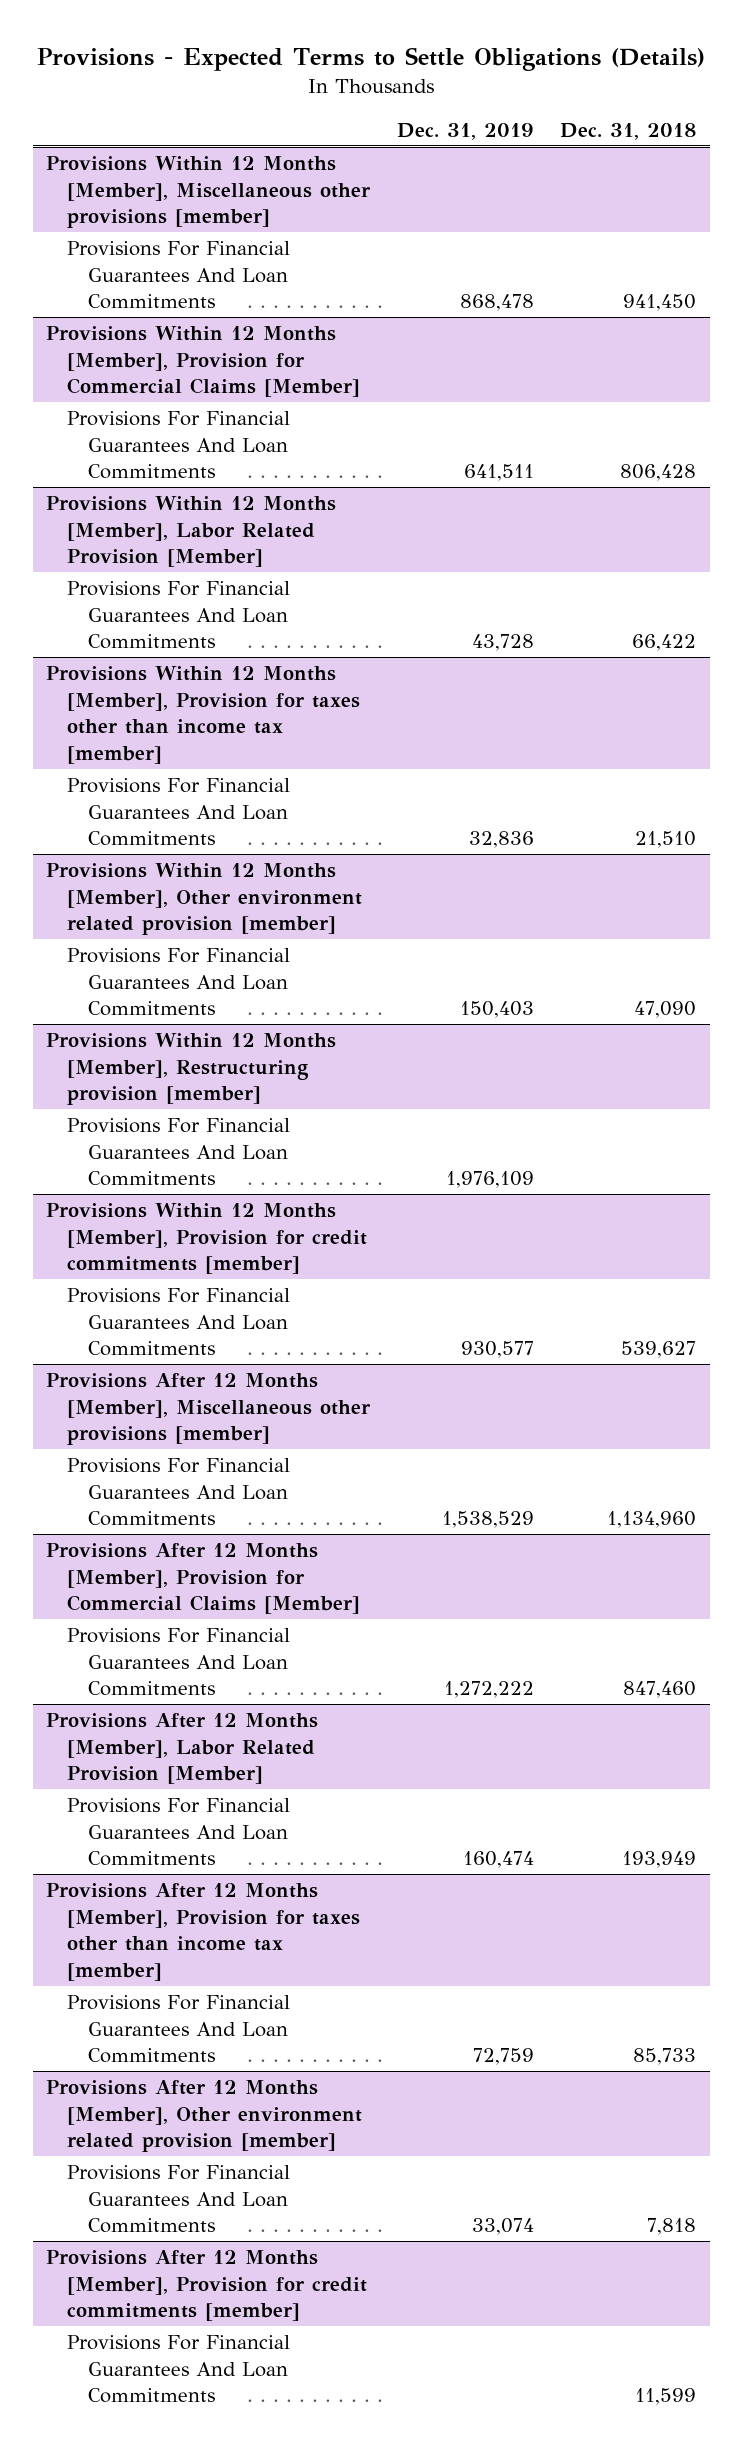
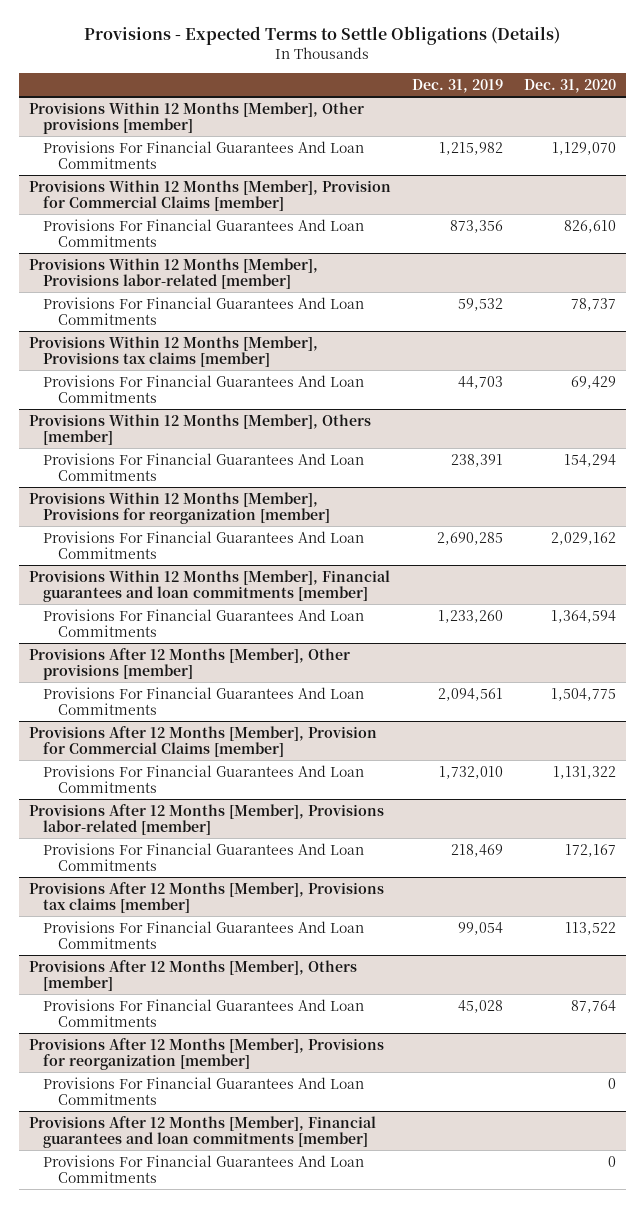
- | Dec. 31, 2019 | Dec. 31, 2018
+ | Dec. 31, 2019 | Dec. 31, 2020
- Provisions Within 12 Months [Member], Miscellaneous other provisions [member]
- Provisions For Financial Guarantees And Loan Commitments | 868,478 | 941,450
- Provisions Within 12 Months [Member], Provision for Commercial Claims [Member]
- Provisions For Financial Guarantees And Loan Commitments | 641,511 | 806,428
- Provisions Within 12 Months [Member], Labor Related Provision [Member]
- Provisions For Financial Guarantees And Loan Commitments | 43,728 | 66,422
- Provisions Within 12 Months [Member], Provision for taxes other than income tax [member]
- Provisions For Financial Guarantees And Loan Commitments | 32,836 | 21,510
- Provisions Within 12 Months [Member], Other environment related provision [member]
- Provisions For Financial Guarantees And Loan Commitments | 150,403 | 47,090
- Provisions Within 12 Months [Member], Restructuring provision [member]
- Provisions For Financial Guarantees And Loan Commitments | 1,976,109 |
- Provisions Within 12 Months [Member], Provision for credit commitments [member]
- Provisions For Financial Guarantees And Loan Commitments | 930,577 | 539,627
- Provisions After 12 Months [Member], Miscellaneous other provisions [member]
- Provisions For Financial Guarantees And Loan Commitments | 1,538,529 | 1,134,960
- Provisions After 12 Months [Member], Provision for Commercial Claims [Member]
- Provisions For Financial Guarantees And Loan Commitments | 1,272,222 | 847,460
- Provisions After 12 Months [Member], Labor Related Provision [Member]
- Provisions For Financial Guarantees And Loan Commitments | 160,474 | 193,949
- Provisions After 12 Months [Member], Provision for taxes other than income tax [member]
- Provisions For Financial Guarantees And Loan Commitments | 72,759 | 85,733
- Provisions After 12 Months [Member], Other environment related provision [member]
- Provisions For Financial Guarantees And Loan Commitments | 33,074 | 7,818
- Provisions After 12 Months [Member], Provision for credit commitments [member]
+ Provisions Within 12 Months [Member], Other provisions [member]
+ Provisions For Financial Guarantees And Loan Commitments | 1,215,982 | 1,129,070
+ Provisions Within 12 Months [Member], Provision for Commercial Claims [member]
+ Provisions For Financial Guarantees And Loan Commitments | 873,356 | 826,610
+ Provisions Within 12 Months [Member], Provisions labor-related [member]
+ Provisions For Financial Guarantees And Loan Commitments | 59,532 | 78,737
+ Provisions Within 12 Months [Member], Provisions tax claims [member]
+ Provisions For Financial Guarantees And Loan Commitments | 44,703 | 69,429
+ Provisions Within 12 Months [Member], Others [member]
+ Provisions For Financial Guarantees And Loan Commitments | 238,391 | 154,294
+ Provisions Within 12 Months [Member], Provisions for reorganization [member]
+ Provisions For Financial Guarantees And Loan Commitments | 2,690,285 | 2,029,162
+ Provisions Within 12 Months [Member], Financial guarantees and loan commitments [member]
+ Provisions For Financial Guarantees And Loan Commitments | 1,233,260 | 1,364,594
+ Provisions After 12 Months [Member], Other provisions [member]
+ Provisions For Financial Guarantees And Loan Commitments | 2,094,561 | 1,504,775
+ Provisions After 12 Months [Member], Provision for Commercial Claims [member]
+ Provisions For Financial Guarantees And Loan Commitments | 1,732,010 | 1,131,322
+ Provisions After 12 Months [Member], Provisions labor-related [member]
+ Provisions For Financial Guarantees And Loan Commitments | 218,469 | 172,167
+ Provisions After 12 Months [Member], Provisions tax claims [member]
+ Provisions For Financial Guarantees And Loan Commitments | 99,054 | 113,522
+ Provisions After 12 Months [Member], Others [member]
+ Provisions For Financial Guarantees And Loan Commitments | 45,028 | 87,764
+ Provisions After 12 Months [Member], Provisions for reorganization [member]
+ Provisions After 12 Months [Member], Financial guarantees and loan commitments [member]
+ Provisions For Financial Guarantees And Loan Commitments | | 0

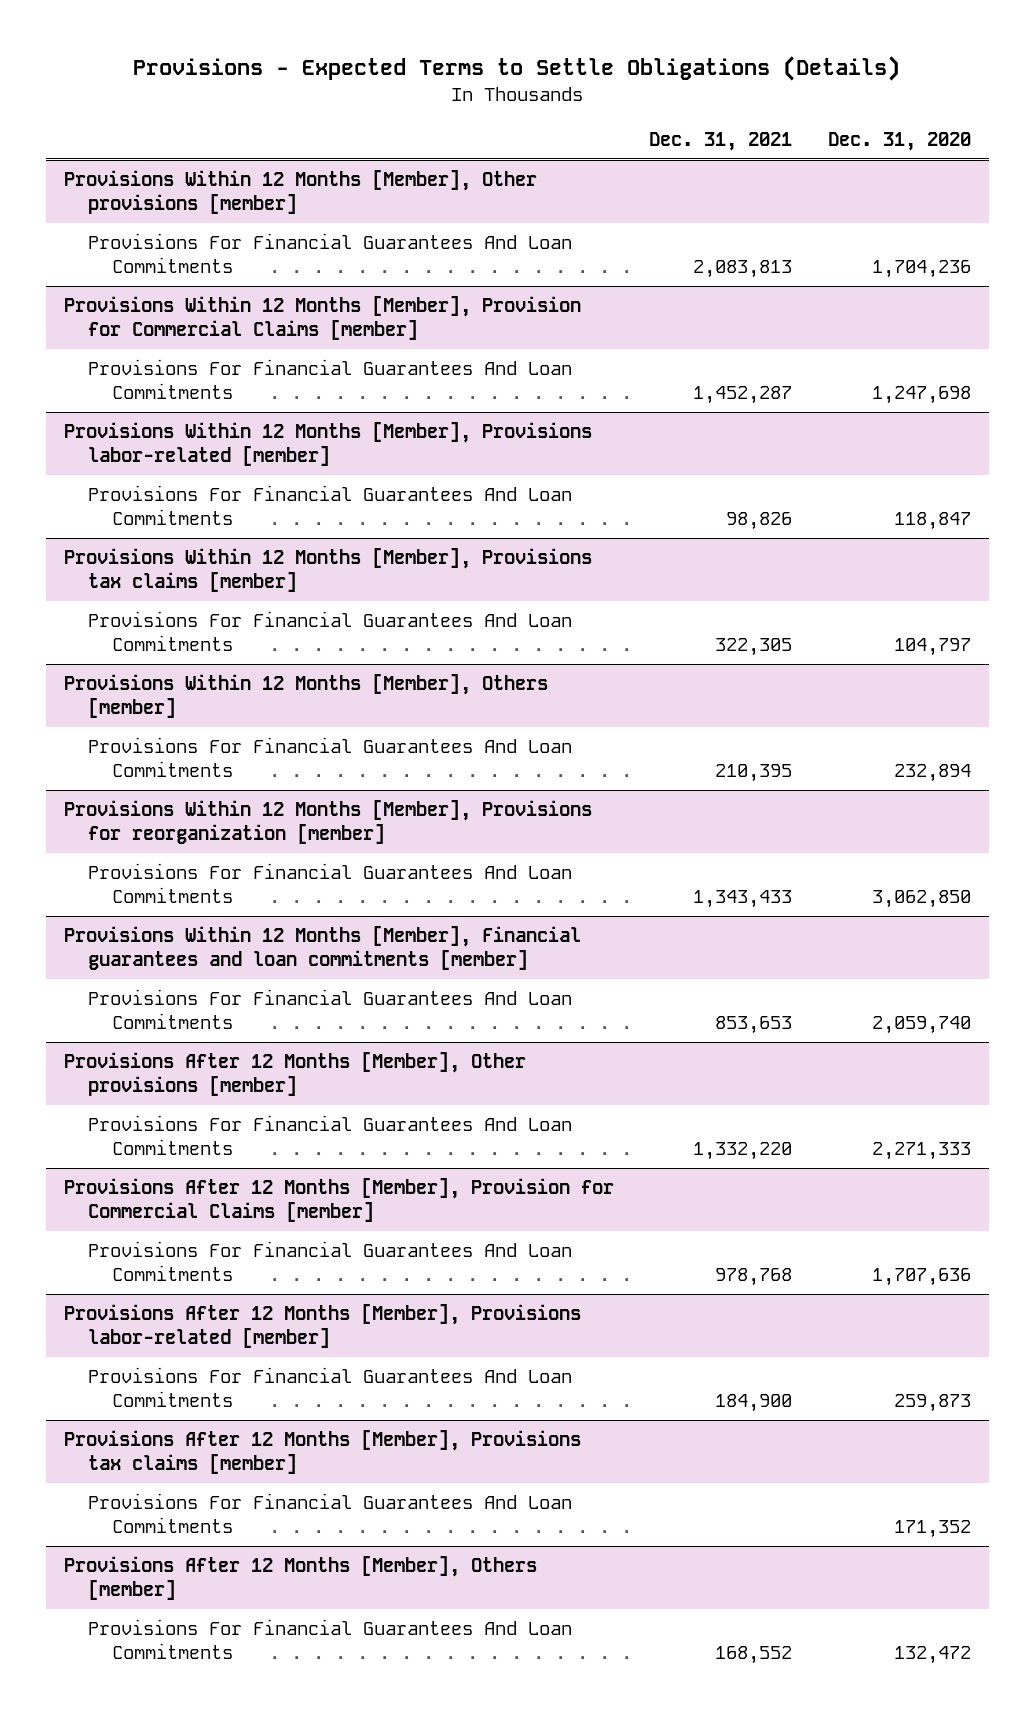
- | Dec. 31, 2019 | Dec. 31, 2020
+ | Dec. 31, 2021 | Dec. 31, 2020
@ Provisions Within 12 Months [Member], Other provisions [member]
- Provisions For Financial Guarantees And Loan Commitments | 1,215,982 | 1,129,070
+ Provisions For Financial Guarantees And Loan Commitments | 2,083,813 | 1,704,236
@ Provisions Within 12 Months [Member], Provision for Commercial Claims [member]
- Provisions For Financial Guarantees And Loan Commitments | 873,356 | 826,610
+ Provisions For Financial Guarantees And Loan Commitments | 1,452,287 | 1,247,698
@ Provisions Within 12 Months [Member], Provisions labor-related [member]
- Provisions For Financial Guarantees And Loan Commitments | 59,532 | 78,737
+ Provisions For Financial Guarantees And Loan Commitments | 98,826 | 118,847
@ Provisions Within 12 Months [Member], Provisions tax claims [member]
- Provisions For Financial Guarantees And Loan Commitments | 44,703 | 69,429
+ Provisions For Financial Guarantees And Loan Commitments | 322,305 | 104,797
@ Provisions Within 12 Months [Member], Others [member]
- Provisions For Financial Guarantees And Loan Commitments | 238,391 | 154,294
+ Provisions For Financial Guarantees And Loan Commitments | 210,395 | 232,894
@ Provisions Within 12 Months [Member], Provisions for reorganization [member]
- Provisions For Financial Guarantees And Loan Commitments | 2,690,285 | 2,029,162
+ Provisions For Financial Guarantees And Loan Commitments | 1,343,433 | 3,062,850
@ Provisions Within 12 Months [Member], Financial guarantees and loan commitments [member]
- Provisions For Financial Guarantees And Loan Commitments | 1,233,260 | 1,364,594
+ Provisions For Financial Guarantees And Loan Commitments | 853,653 | 2,059,740
@ Provisions After 12 Months [Member], Other provisions [member]
- Provisions For Financial Guarantees And Loan Commitments | 2,094,561 | 1,504,775
+ Provisions For Financial Guarantees And Loan Commitments | 1,332,220 | 2,271,333
@ Provisions After 12 Months [Member], Provision for Commercial Claims [member]
- Provisions For Financial Guarantees And Loan Commitments | 1,732,010 | 1,131,322
+ Provisions For Financial Guarantees And Loan Commitments | 978,768 | 1,707,636
@ Provisions After 12 Months [Member], Provisions labor-related [member]
- Provisions For Financial Guarantees And Loan Commitments | 218,469 | 172,167
+ Provisions For Financial Guarantees And Loan Commitments | 184,900 | 259,873
@ Provisions After 12 Months [Member], Provisions tax claims [member]
- Provisions For Financial Guarantees And Loan Commitments | 99,054 | 113,522
+ Provisions For Financial Guarantees And Loan Commitments | | 171,352
@ Provisions After 12 Months [Member], Others [member]
- Provisions For Financial Guarantees And Loan Commitments | 45,028 | 87,764
- Provisions After 12 Months [Member], Provisions for reorganization [member]
- Provisions For Financial Guarantees And Loan Commitments | | 0
- Provisions After 12 Months [Member], Financial guarantees and loan commitments [member]
- Provisions For Financial Guarantees And Loan Commitments | | 0
@ Provisions After 12 Months [Member], Others [member]
+ Provisions For Financial Guarantees And Loan Commitments | 168,552 | 132,472

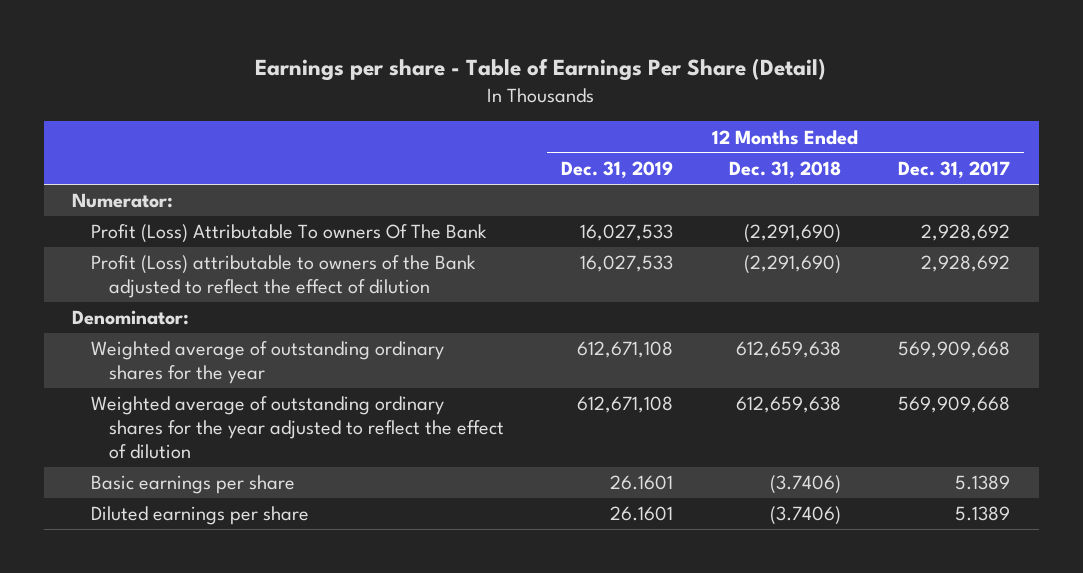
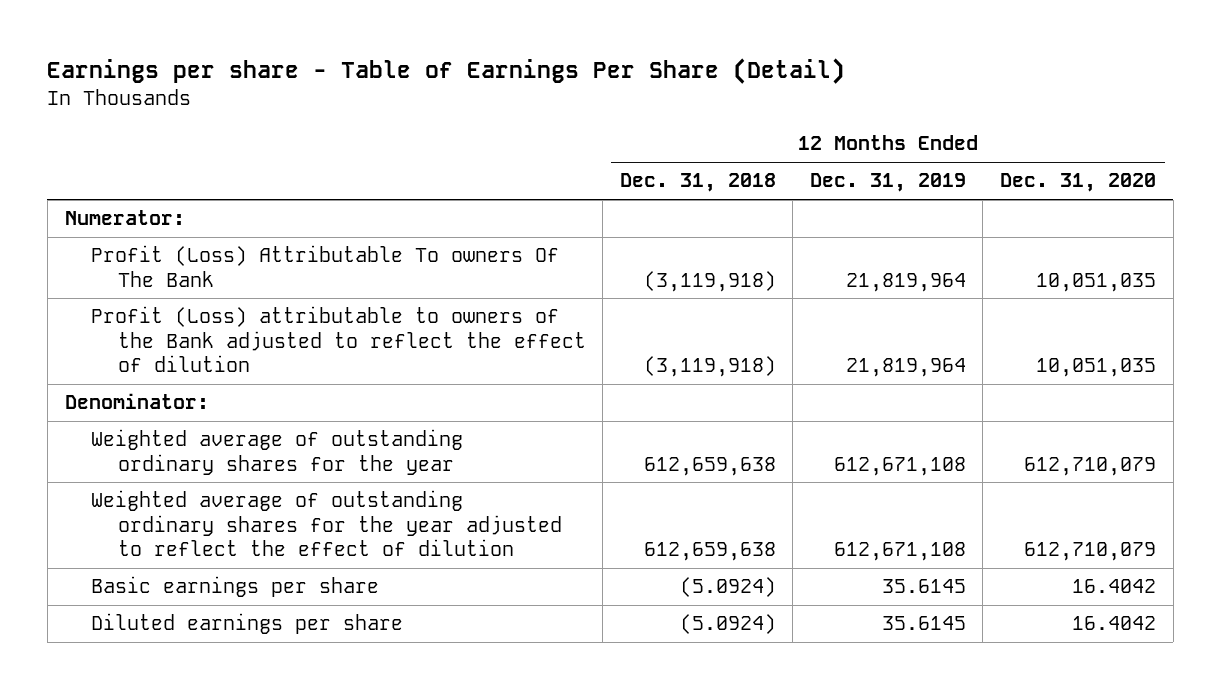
- | 12 Months Ended Dec. 31, 2019 | 12 Months Ended Dec. 31, 2018 | 12 Months Ended Dec. 31, 2017
+ | 12 Months Ended Dec. 31, 2018 | 12 Months Ended Dec. 31, 2019 | 12 Months Ended Dec. 31, 2020
- Profit (Loss) Attributable To owners Of The Bank | 16,027,533 | (2,291,690) | 2,928,692
- Profit (Loss) attributable to owners of the Bank adjusted to reflect the effect of dilution | 16,027,533 | (2,291,690) | 2,928,692
+ Profit (Loss) Attributable To owners Of The Bank | (3,119,918) | 21,819,964 | 10,051,035
+ Profit (Loss) attributable to owners of the Bank adjusted to reflect the effect of dilution | (3,119,918) | 21,819,964 | 10,051,035
- Basic earnings per share | 26.1601 | (3.7406) | 5.1389
- Diluted earnings per share | 26.1601 | (3.7406) | 5.1389
+ Basic earnings per share | (5.0924) | 35.6145 | 16.4042
+ Diluted earnings per share | (5.0924) | 35.6145 | 16.4042

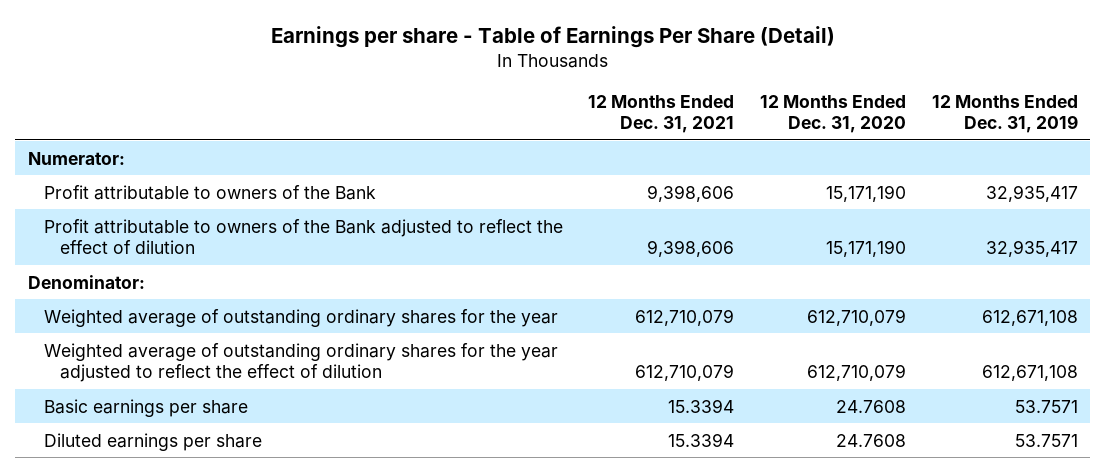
- | 12 Months Ended Dec. 31, 2018 | 12 Months Ended Dec. 31, 2019 | 12 Months Ended Dec. 31, 2020
+ | 12 Months Ended Dec. 31, 2021 | 12 Months Ended Dec. 31, 2020 | 12 Months Ended Dec. 31, 2019
- Profit (Loss) Attributable To owners Of The Bank | (3,119,918) | 21,819,964 | 10,051,035
- Profit (Loss) attributable to owners of the Bank adjusted to reflect the effect of dilution | (3,119,918) | 21,819,964 | 10,051,035
+ Profit attributable to owners of the Bank | 9,398,606 | 15,171,190 | 32,935,417
+ Profit attributable to owners of the Bank adjusted to reflect the effect of dilution | 9,398,606 | 15,171,190 | 32,935,417
- Basic earnings per share | (5.0924) | 35.6145 | 16.4042
- Diluted earnings per share | (5.0924) | 35.6145 | 16.4042
+ Basic earnings per share | 15.3394 | 24.7608 | 53.7571
+ Diluted earnings per share | 15.3394 | 24.7608 | 53.7571

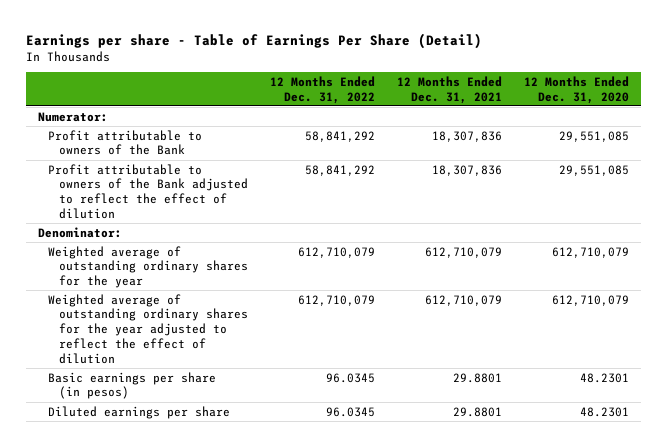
- | 12 Months Ended Dec. 31, 2021 | 12 Months Ended Dec. 31, 2020 | 12 Months Ended Dec. 31, 2019
+ | 12 Months Ended Dec. 31, 2022 | 12 Months Ended Dec. 31, 2021 | 12 Months Ended Dec. 31, 2020
- Profit attributable to owners of the Bank | 9,398,606 | 15,171,190 | 32,935,417
- Profit attributable to owners of the Bank adjusted to reflect the effect of dilution | 9,398,606 | 15,171,190 | 32,935,417
+ Profit attributable to owners of the Bank | 58,841,292 | 18,307,836 | 29,551,085
+ Profit attributable to owners of the Bank adjusted to reflect the effect of dilution | 58,841,292 | 18,307,836 | 29,551,085
- Basic earnings per share | 15.3394 | 24.7608 | 53.7571
- Diluted earnings per share | 15.3394 | 24.7608 | 53.7571
+ Basic earnings per share (in pesos) | 96.0345 | 29.8801 | 48.2301
+ Diluted earnings per share | 96.0345 | 29.8801 | 48.2301

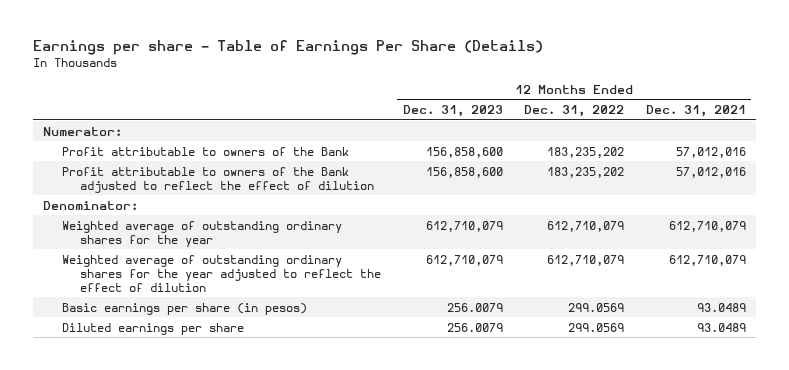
- Earnings per share - Table of Earnings Per Share (Detail)
+ Earnings per share - Table of Earnings Per Share (Details)
- | 12 Months Ended Dec. 31, 2022 | 12 Months Ended Dec. 31, 2021 | 12 Months Ended Dec. 31, 2020
+ | 12 Months Ended Dec. 31, 2023 | 12 Months Ended Dec. 31, 2022 | 12 Months Ended Dec. 31, 2021
- Profit attributable to owners of the Bank | 58,841,292 | 18,307,836 | 29,551,085
- Profit attributable to owners of the Bank adjusted to reflect the effect of dilution | 58,841,292 | 18,307,836 | 29,551,085
+ Profit attributable to owners of the Bank | 156,858,600 | 183,235,202 | 57,012,016
+ Profit attributable to owners of the Bank adjusted to reflect the effect of dilution | 156,858,600 | 183,235,202 | 57,012,016
- Basic earnings per share (in pesos) | 96.0345 | 29.8801 | 48.2301
- Diluted earnings per share | 96.0345 | 29.8801 | 48.2301
+ Basic earnings per share (in pesos) | 256.0079 | 299.0569 | 93.0489
+ Diluted earnings per share | 256.0079 | 299.0569 | 93.0489

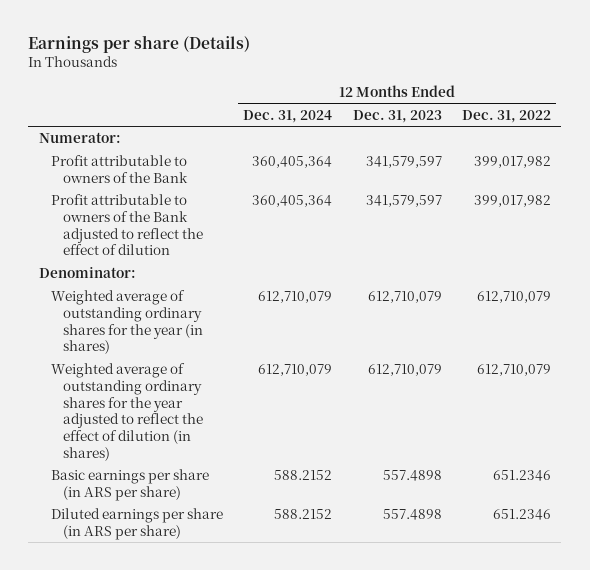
- Earnings per share - Table of Earnings Per Share (Details)
+ Earnings per share (Details)
- | 12 Months Ended Dec. 31, 2023 | 12 Months Ended Dec. 31, 2022 | 12 Months Ended Dec. 31, 2021
+ | 12 Months Ended Dec. 31, 2024 | 12 Months Ended Dec. 31, 2023 | 12 Months Ended Dec. 31, 2022
- Profit attributable to owners of the Bank | 156,858,600 | 183,235,202 | 57,012,016
- Profit attributable to owners of the Bank adjusted to reflect the effect of dilution | 156,858,600 | 183,235,202 | 57,012,016
+ Profit attributable to owners of the Bank | 360,405,364 | 341,579,597 | 399,017,982
+ Profit attributable to owners of the Bank adjusted to reflect the effect of dilution | 360,405,364 | 341,579,597 | 399,017,982
- Weighted average of outstanding ordinary shares for the year | 612,710,079 | 612,710,079 | 612,710,079
- Weighted average of outstanding ordinary shares for the year adjusted to reflect the effect of dilution | 612,710,079 | 612,710,079 | 612,710,079
- Basic earnings per share (in pesos) | 256.0079 | 299.0569 | 93.0489
- Diluted earnings per share | 256.0079 | 299.0569 | 93.0489
+ Weighted average of outstanding ordinary shares for the year (in shares) | 612,710,079 | 612,710,079 | 612,710,079
+ Weighted average of outstanding ordinary shares for the year adjusted to reflect the effect of dilution (in shares) | 612,710,079 | 612,710,079 | 612,710,079
+ Basic earnings per share (in ARS per share) | 588.2152 | 557.4898 | 651.2346
+ Diluted earnings per share (in ARS per share) | 588.2152 | 557.4898 | 651.2346

